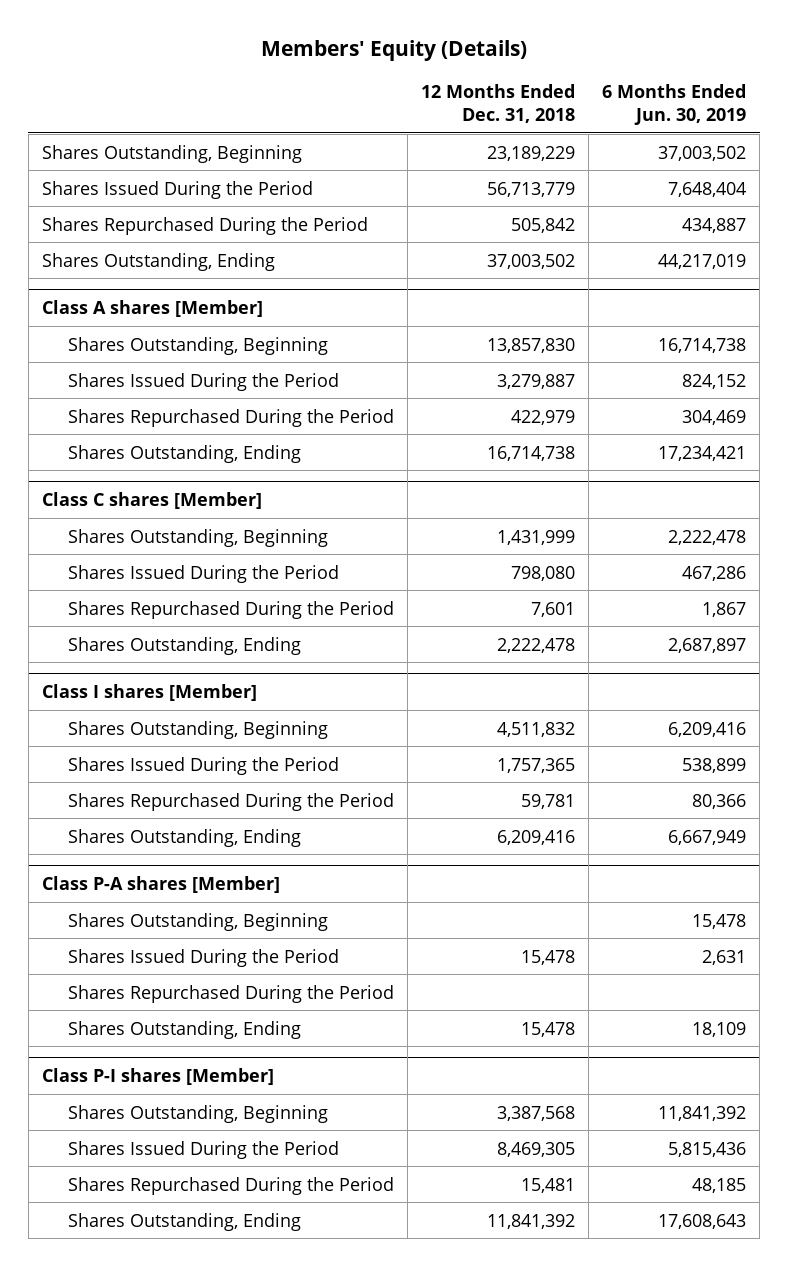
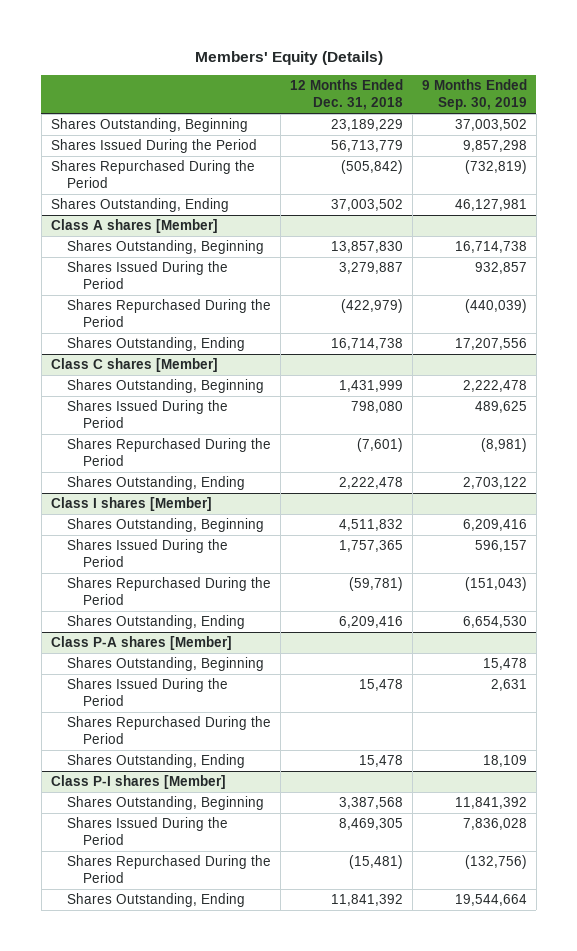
- | 12 Months Ended Dec. 31, 2018 | 6 Months Ended Jun. 30, 2019
+ | 12 Months Ended Dec. 31, 2018 | 9 Months Ended Sep. 30, 2019
- Shares Repurchased During the Period | 505,842 | 434,887
+ Shares Repurchased During the Period | (505,842) | (732,819)
@ Class A shares [Member]
- Shares Repurchased During the Period | 422,979 | 304,469
+ Shares Repurchased During the Period | (422,979) | (440,039)
@ Class C shares [Member]
- Shares Repurchased During the Period | 7,601 | 1,867
+ Shares Repurchased During the Period | (7,601) | (8,981)
@ Class I shares [Member]
- Shares Repurchased During the Period | 59,781 | 80,366
+ Shares Repurchased During the Period | (59,781) | (151,043)
@ Class P-I shares [Member]
- Shares Repurchased During the Period | 15,481 | 48,185
+ Shares Repurchased During the Period | (15,481) | (132,756)

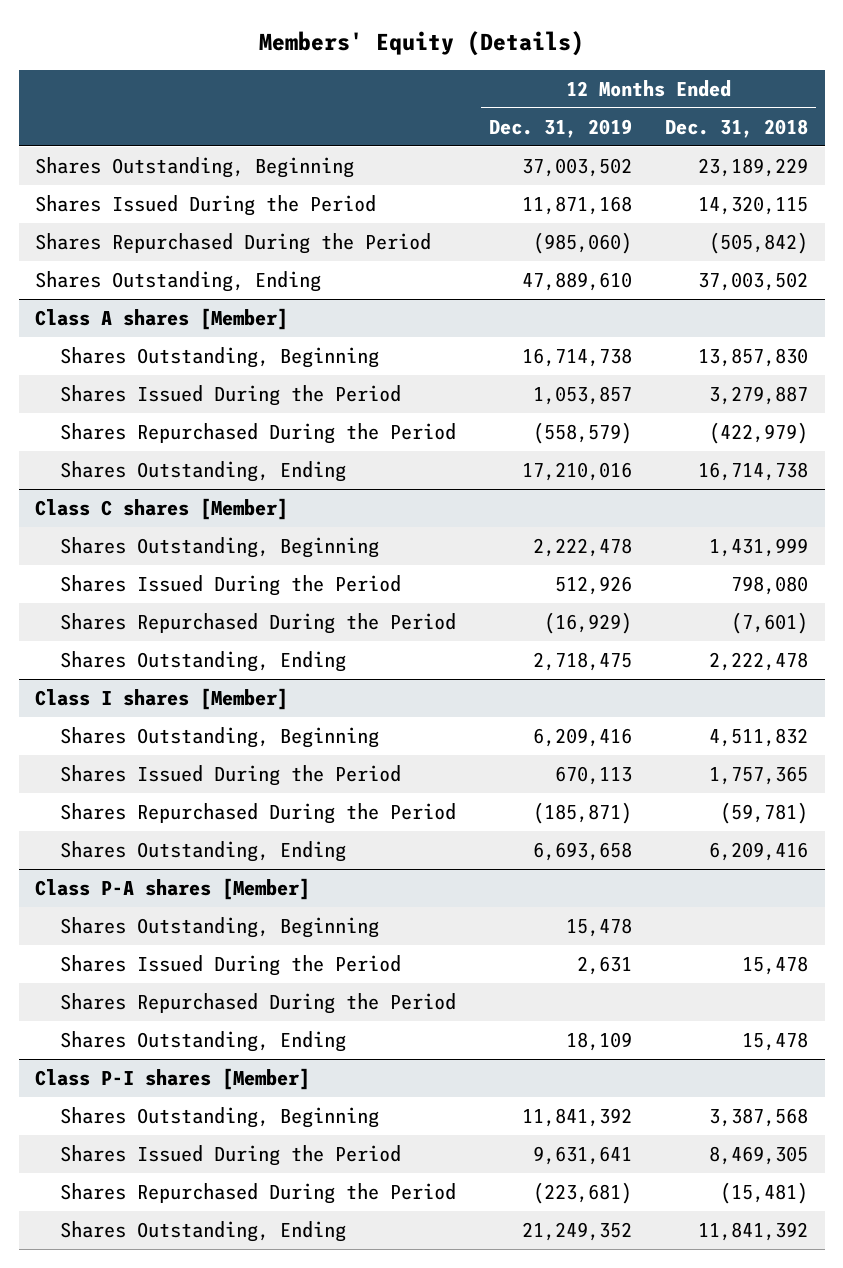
- | 12 Months Ended Dec. 31, 2018 | 9 Months Ended Sep. 30, 2019
+ | 12 Months Ended Dec. 31, 2019 | 12 Months Ended Dec. 31, 2018
- Shares Issued During the Period | 56,713,779 | 9,857,298
+ Shares Issued During the Period | 11,871,168 | 14,320,115

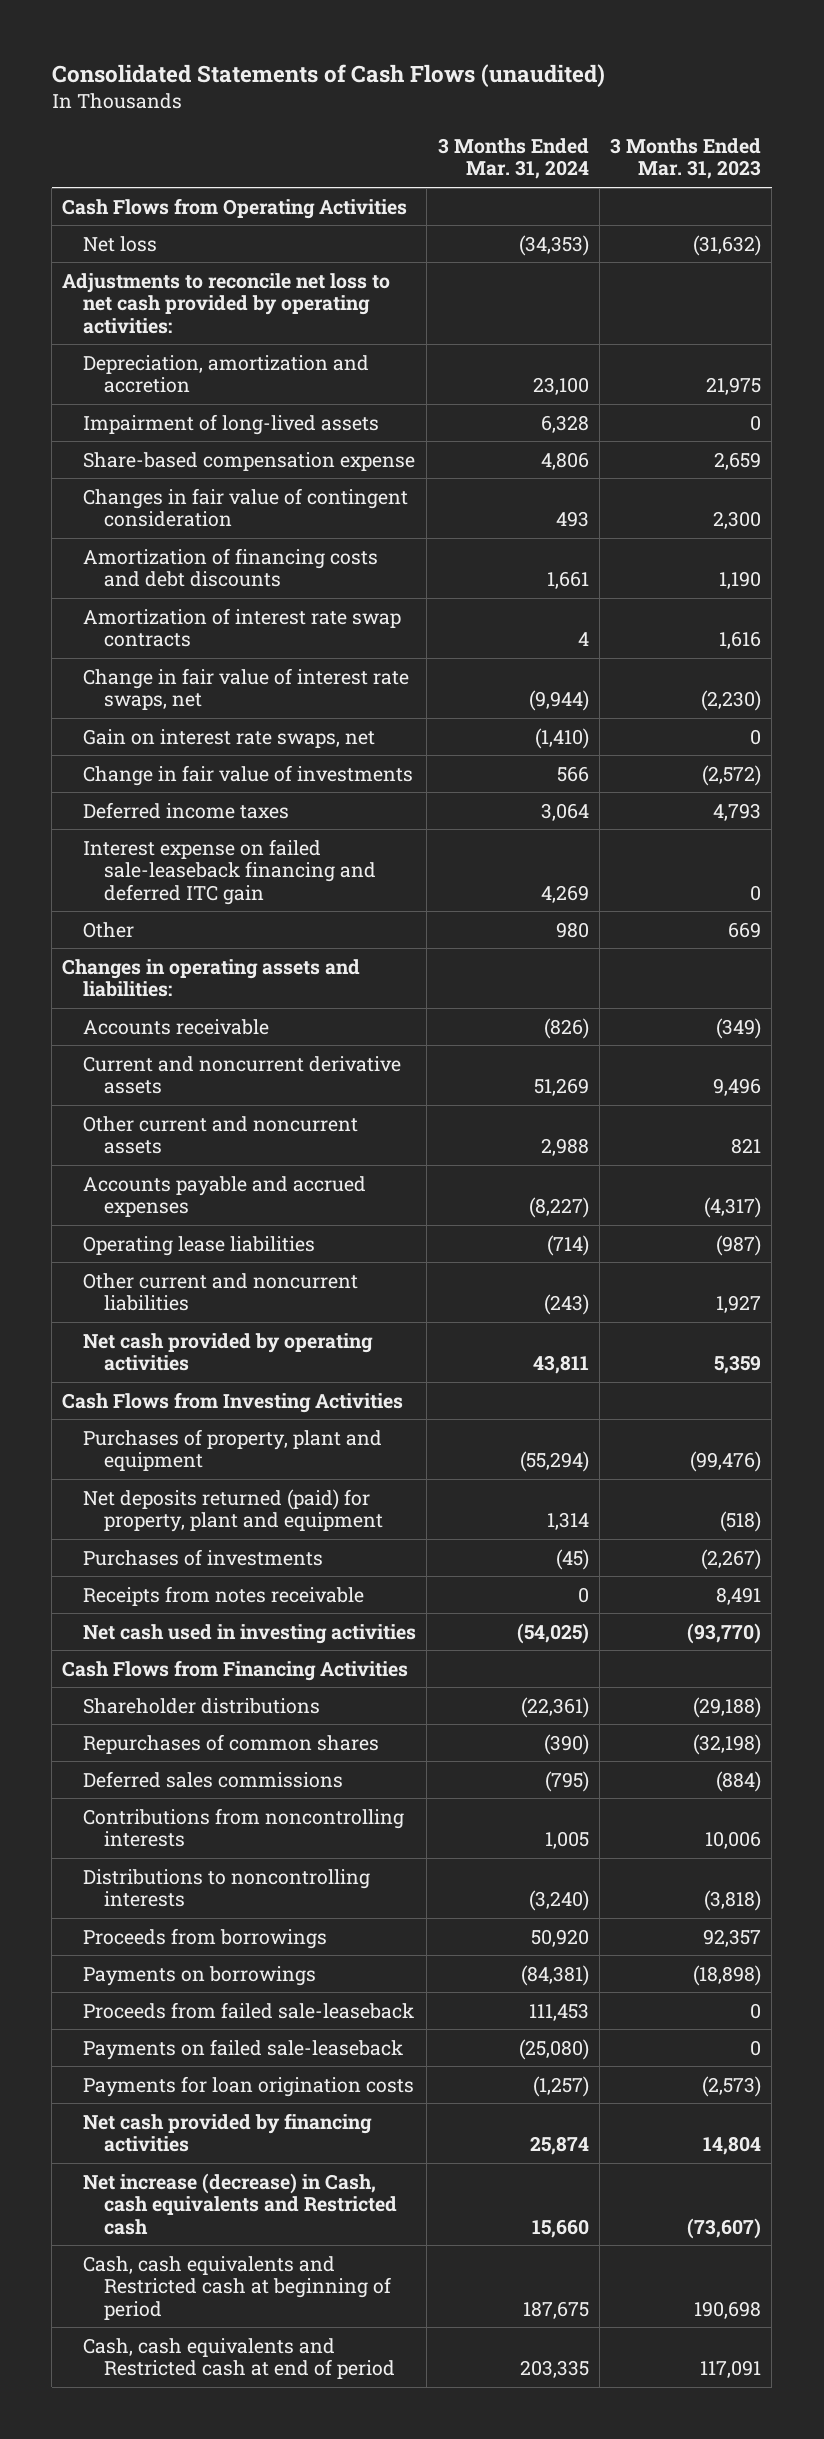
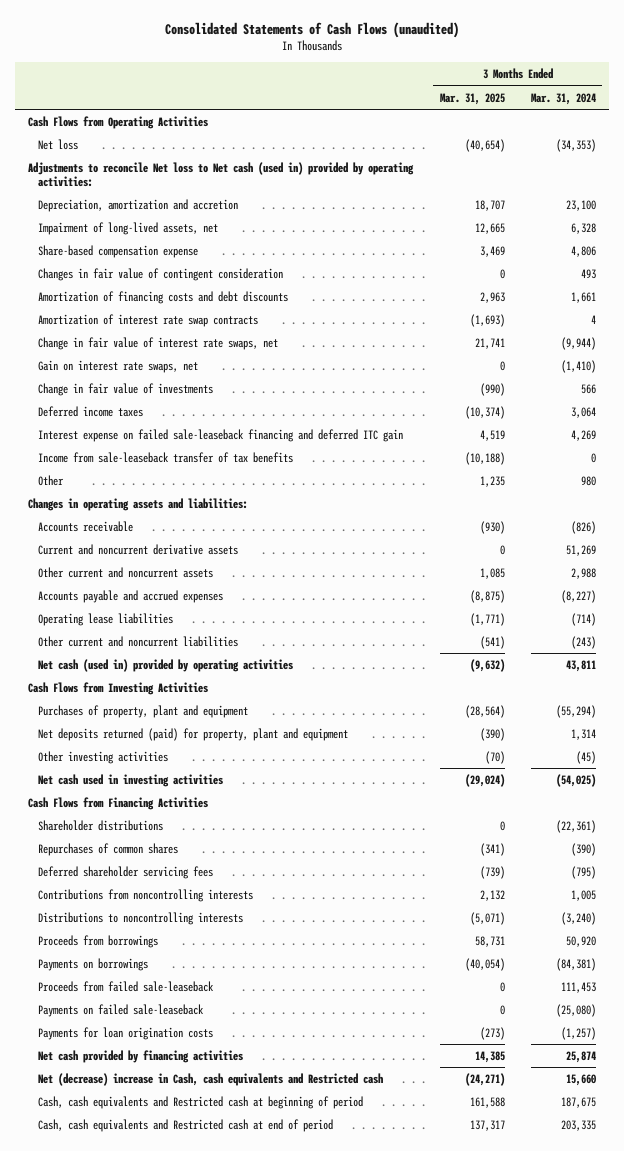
- | 3 Months Ended Mar. 31, 2024 | 3 Months Ended Mar. 31, 2023
+ | 3 Months Ended Mar. 31, 2025 | 3 Months Ended Mar. 31, 2024
- Adjustments to reconcile net loss to net cash provided by operating activities:
+ Adjustments to reconcile Net loss to Net cash (used in) provided by operating activities:
- Impairment of long-lived assets | 6,328 | 0
+ Impairment of long-lived assets, net | 12,665 | 6,328
+ Income from sale-leaseback transfer of tax benefits | (10,188) | 0
- Net cash provided by operating activities | 43,811 | 5,359
+ Net cash (used in) provided by operating activities | (9,632) | 43,811
- Purchases of investments | (45) | (2,267)
- Receipts from notes receivable | 0 | 8,491
+ Other investing activities | (70) | (45)
- Deferred sales commissions | (795) | (884)
+ Deferred shareholder servicing fees | (739) | (795)
- Net increase (decrease) in Cash, cash equivalents and Restricted cash | 15,660 | (73,607)
+ Net (decrease) increase in Cash, cash equivalents and Restricted cash | (24,271) | 15,660

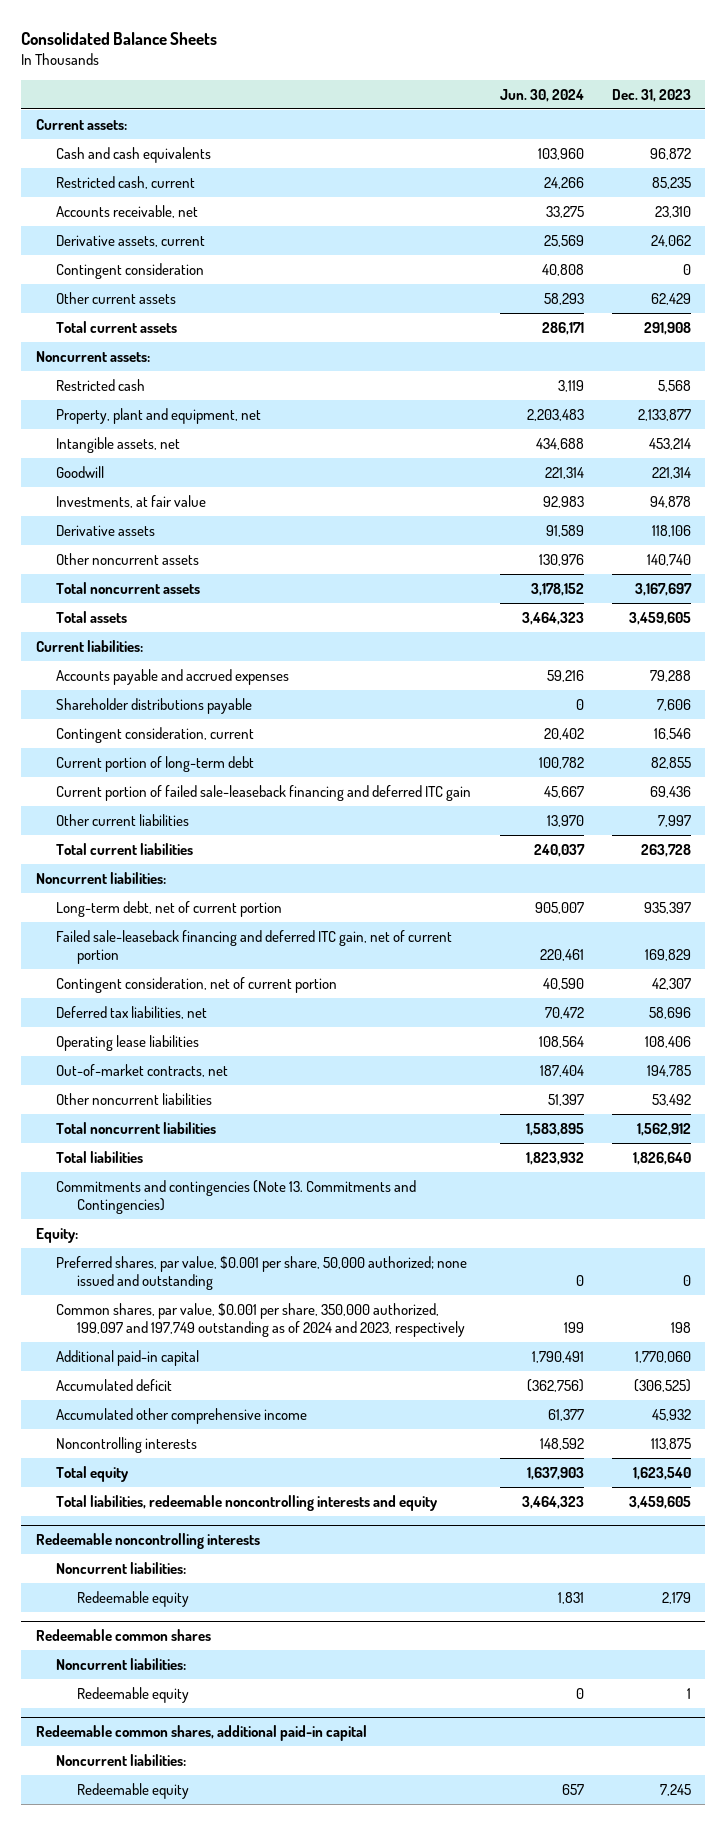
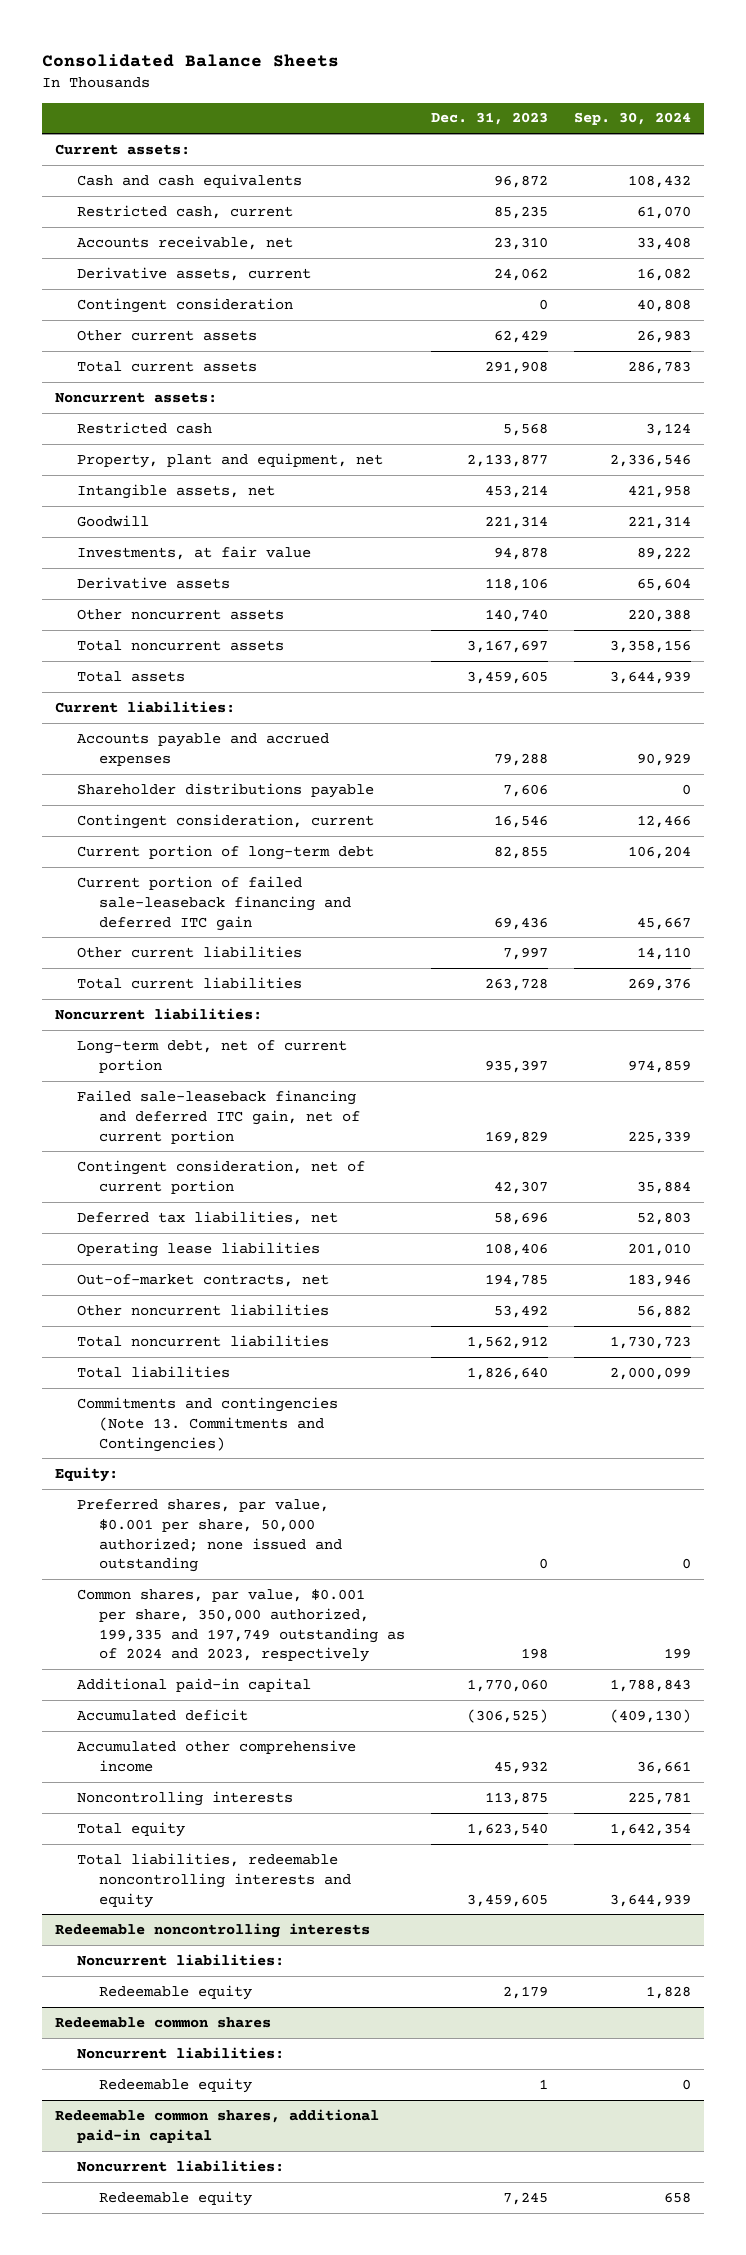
- | Jun. 30, 2024 | Dec. 31, 2023
+ | Dec. 31, 2023 | Sep. 30, 2024
- Common shares, par value, $0.001 per share, 350,000 authorized, 199,097 and 197,749 outstanding as of 2024 and 2023, respectively | 199 | 198
+ Common shares, par value, $0.001 per share, 350,000 authorized, 199,335 and 197,749 outstanding as of 2024 and 2023, respectively | 198 | 199

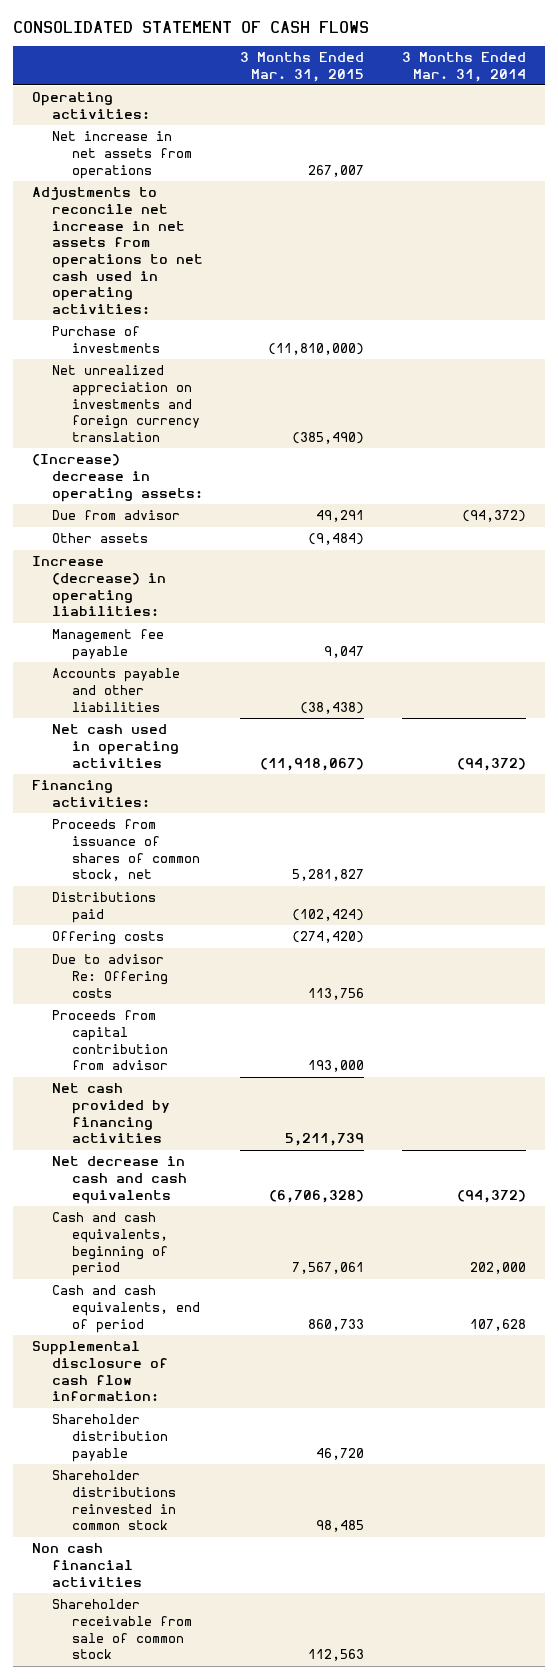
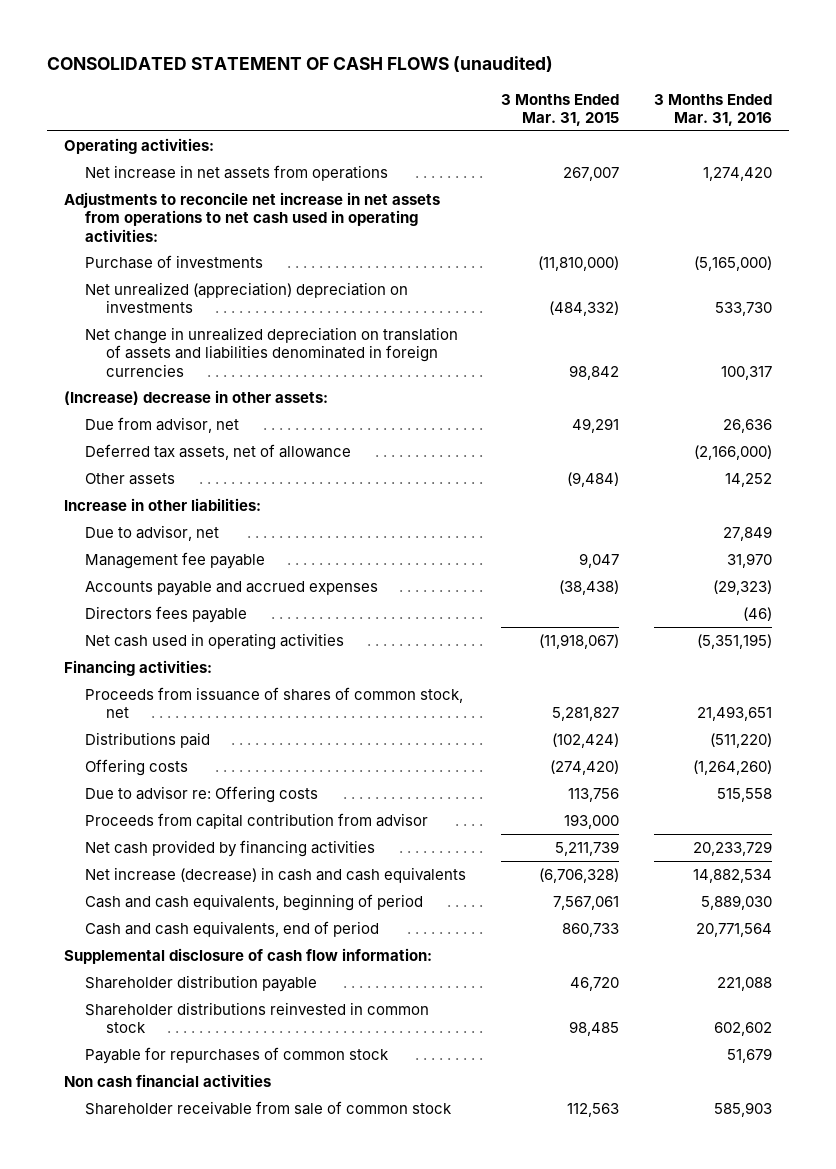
- CONSOLIDATED STATEMENT OF CASH FLOWS
+ CONSOLIDATED STATEMENT OF CASH FLOWS (unaudited)
- | 3 Months Ended Mar. 31, 2015 | 3 Months Ended Mar. 31, 2014
+ | 3 Months Ended Mar. 31, 2015 | 3 Months Ended Mar. 31, 2016
- Net unrealized appreciation on investments and foreign currency translation | (385,490) |
- (Increase) decrease in operating assets:
- Due from advisor | 49,291 | (94,372)
+ Net unrealized (appreciation) depreciation on investments | (484,332) | 533,730
+ Net change in unrealized depreciation on translation of assets and liabilities denominated in foreign currencies | 98,842 | 100,317
+ (Increase) decrease in other assets:
+ Due from advisor, net | 49,291 | 26,636
+ Deferred tax assets, net of allowance | | (2,166,000)
- Increase (decrease) in operating liabilities:
+ Increase in other liabilities:
+ Due to advisor, net | | 27,849
- Accounts payable and other liabilities | (38,438) |
+ Accounts payable and accrued expenses | (38,438) | (29,323)
+ Directors fees payable | | (46)
- Due to advisor Re: Offering costs | 113,756 |
+ Due to advisor re: Offering costs | 113,756 | 515,558
- Net decrease in cash and cash equivalents | (6,706,328) | (94,372)
+ Net increase (decrease) in cash and cash equivalents | (6,706,328) | 14,882,534
+ Payable for repurchases of common stock | | 51,679

